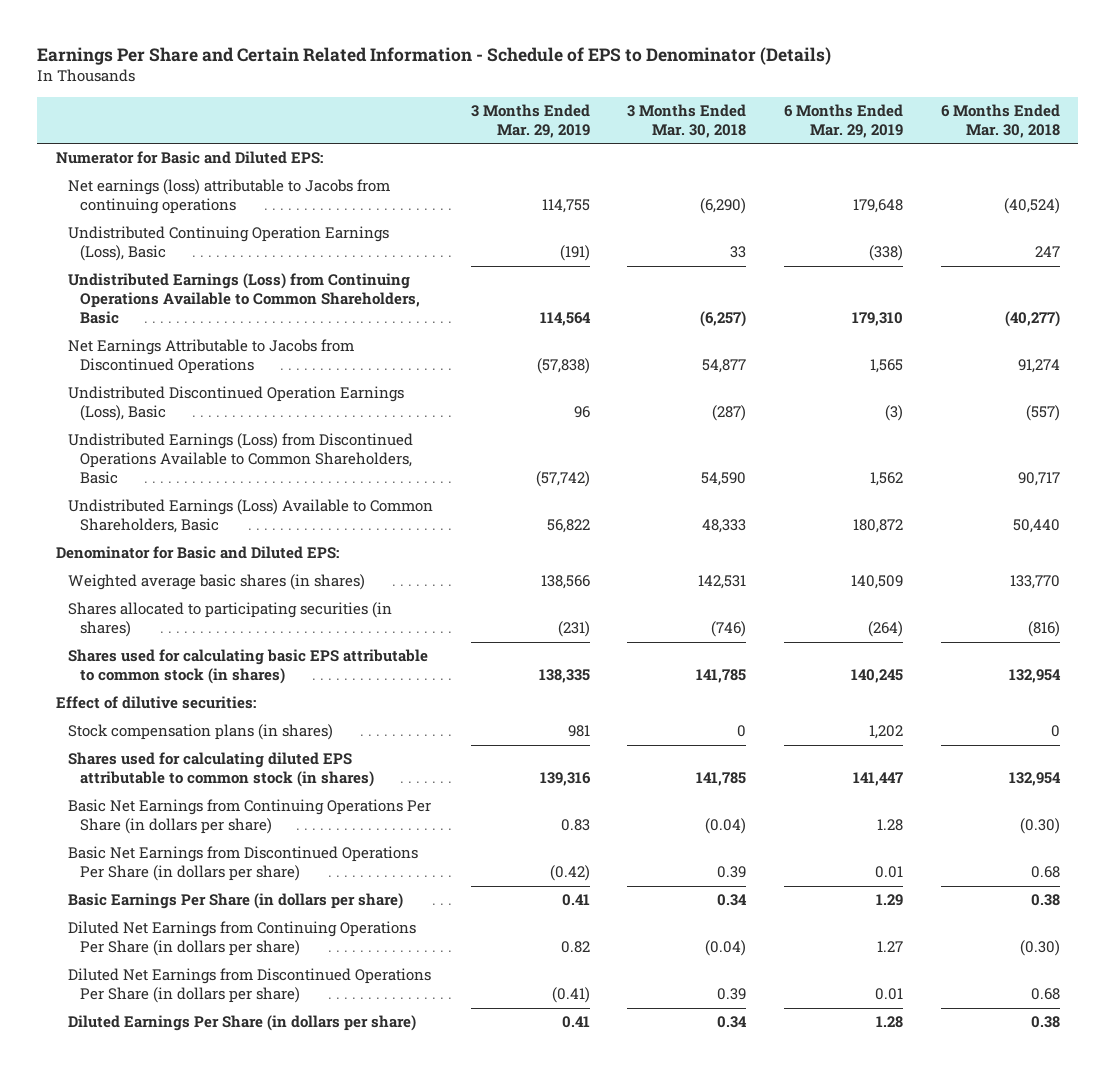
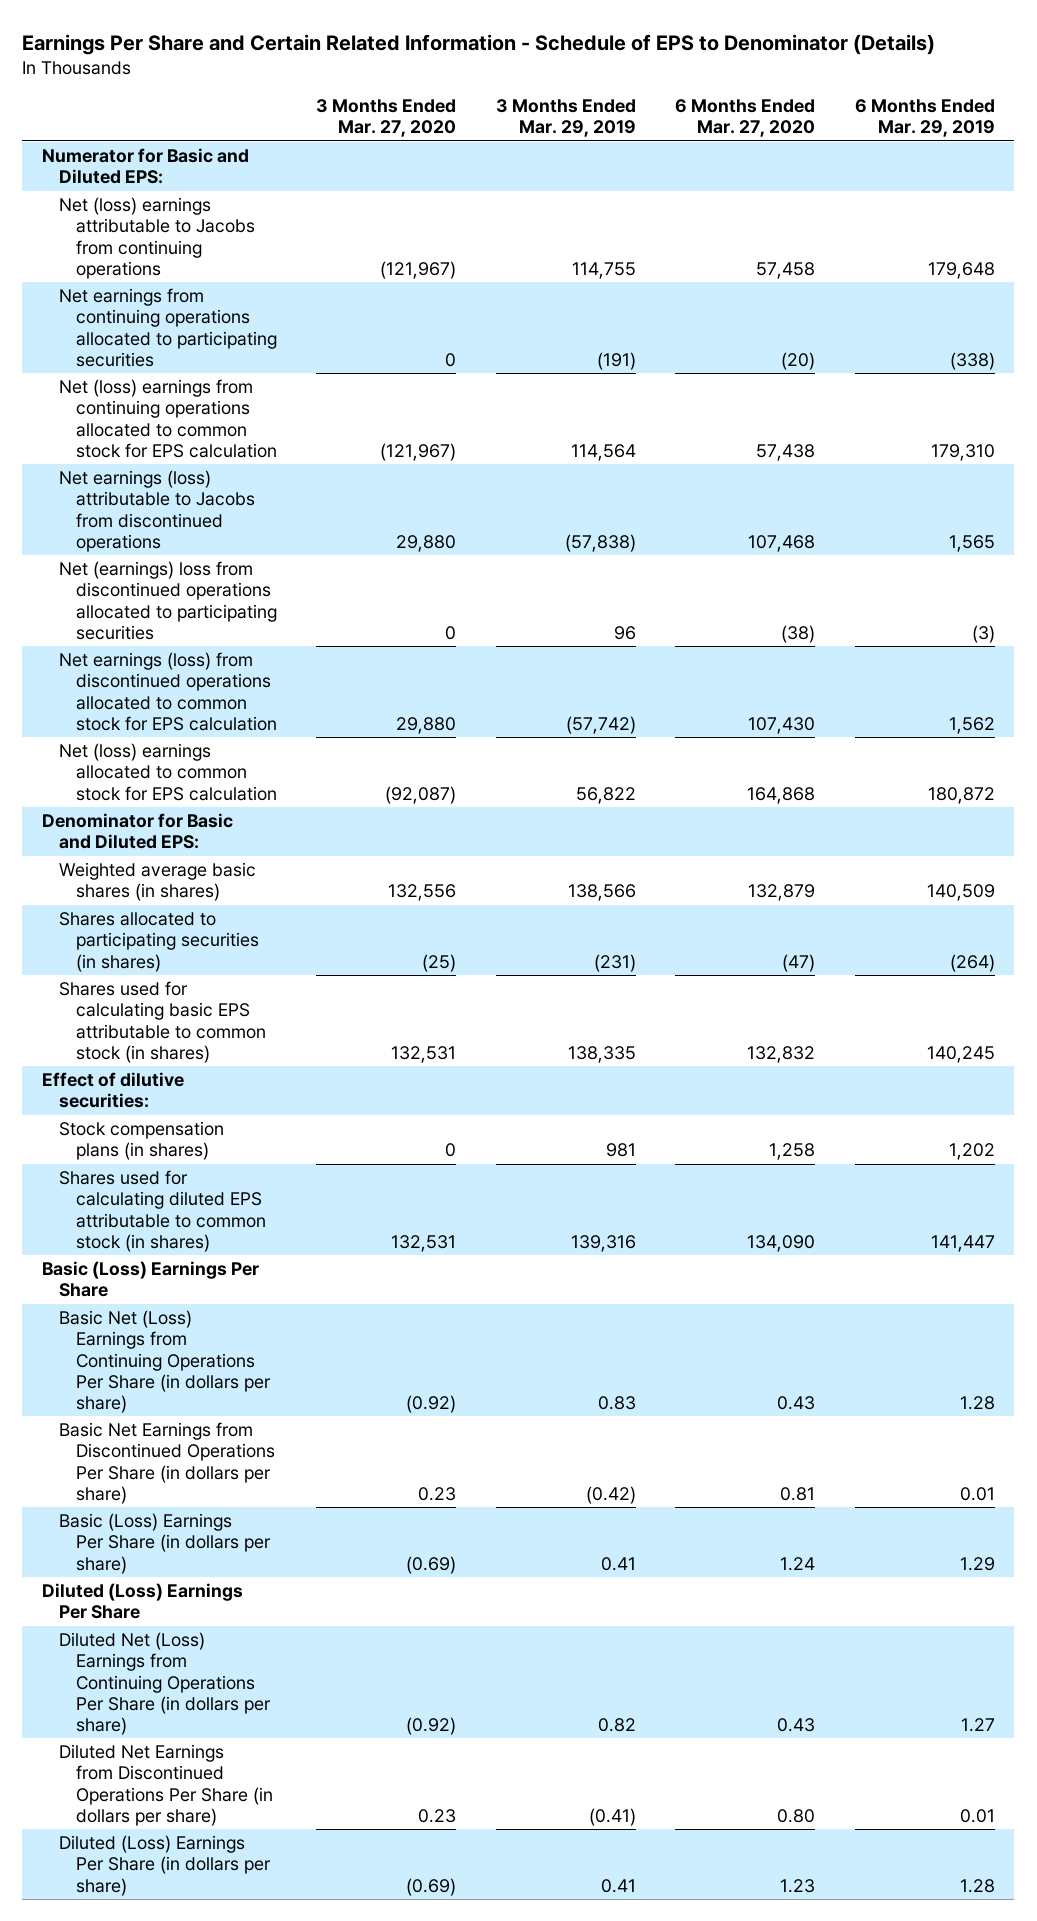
- | 3 Months Ended Mar. 29, 2019 | 3 Months Ended Mar. 30, 2018 | 6 Months Ended Mar. 29, 2019 | 6 Months Ended Mar. 30, 2018
+ | 3 Months Ended Mar. 27, 2020 | 3 Months Ended Mar. 29, 2019 | 6 Months Ended Mar. 27, 2020 | 6 Months Ended Mar. 29, 2019
- Net earnings (loss) attributable to Jacobs from continuing operations | 114,755 | (6,290) | 179,648 | (40,524)
- Undistributed Continuing Operation Earnings (Loss), Basic | (191) | 33 | (338) | 247
- Undistributed Earnings (Loss) from Continuing Operations Available to Common Shareholders, Basic | 114,564 | (6,257) | 179,310 | (40,277)
- Net Earnings Attributable to Jacobs from Discontinued Operations | (57,838) | 54,877 | 1,565 | 91,274
- Undistributed Discontinued Operation Earnings (Loss), Basic | 96 | (287) | (3) | (557)
- Undistributed Earnings (Loss) from Discontinued Operations Available to Common Shareholders, Basic | (57,742) | 54,590 | 1,562 | 90,717
- Undistributed Earnings (Loss) Available to Common Shareholders, Basic | 56,822 | 48,333 | 180,872 | 50,440
+ Net (loss) earnings attributable to Jacobs from continuing operations | (121,967) | 114,755 | 57,458 | 179,648
+ Net earnings from continuing operations allocated to participating securities | 0 | (191) | (20) | (338)
+ Net (loss) earnings from continuing operations allocated to common stock for EPS calculation | (121,967) | 114,564 | 57,438 | 179,310
+ Net earnings (loss) attributable to Jacobs from discontinued operations | 29,880 | (57,838) | 107,468 | 1,565
+ Net (earnings) loss from discontinued operations allocated to participating securities | 0 | 96 | (38) | (3)
+ Net earnings (loss) from discontinued operations allocated to common stock for EPS calculation | 29,880 | (57,742) | 107,430 | 1,562
+ Net (loss) earnings allocated to common stock for EPS calculation | (92,087) | 56,822 | 164,868 | 180,872
- Basic Net Earnings from Continuing Operations Per Share (in dollars per share) | 0.83 | (0.04) | 1.28 | (0.30)
+ Basic (Loss) Earnings Per Share
+ Basic Net (Loss) Earnings from Continuing Operations Per Share (in dollars per share) | (0.92) | 0.83 | 0.43 | 1.28
- Basic Earnings Per Share (in dollars per share) | 0.41 | 0.34 | 1.29 | 0.38
- Diluted Net Earnings from Continuing Operations Per Share (in dollars per share) | 0.82 | (0.04) | 1.27 | (0.30)
+ Basic (Loss) Earnings Per Share (in dollars per share) | (0.69) | 0.41 | 1.24 | 1.29
+ Diluted (Loss) Earnings Per Share
+ Diluted Net (Loss) Earnings from Continuing Operations Per Share (in dollars per share) | (0.92) | 0.82 | 0.43 | 1.27
- Diluted Earnings Per Share (in dollars per share) | 0.41 | 0.34 | 1.28 | 0.38
+ Diluted (Loss) Earnings Per Share (in dollars per share) | (0.69) | 0.41 | 1.23 | 1.28

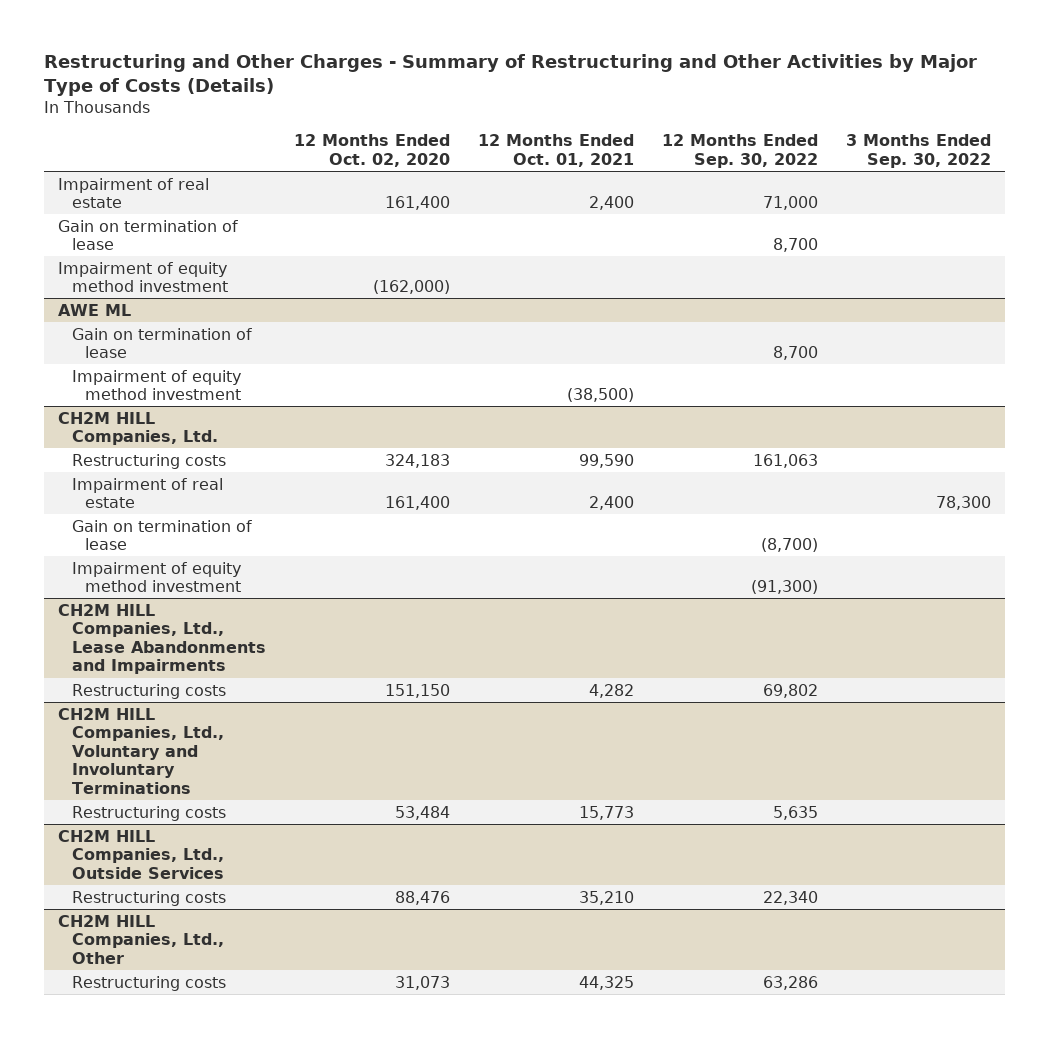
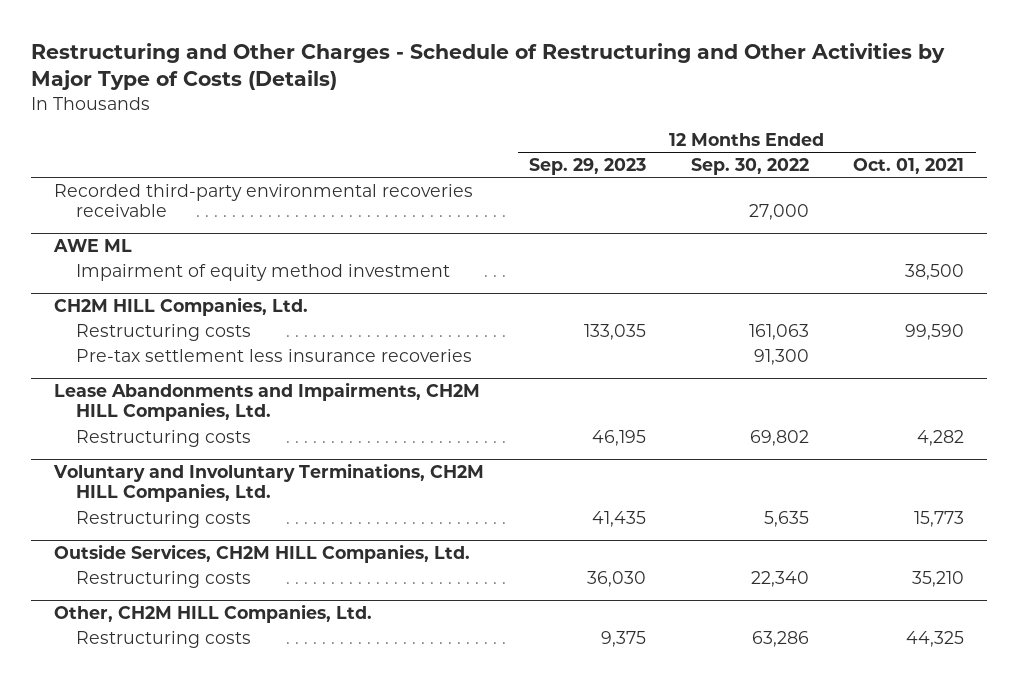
- Restructuring and Other Charges - Summary of Restructuring and Other Activities by Major Type of Costs (Details)
+ Restructuring and Other Charges - Schedule of Restructuring and Other Activities by Major Type of Costs (Details)
- | 12 Months Ended Oct. 02, 2020 | 12 Months Ended Oct. 01, 2021 | 12 Months Ended Sep. 30, 2022 | 3 Months Ended Sep. 30, 2022
+ | 12 Months Ended Sep. 29, 2023 | 12 Months Ended Sep. 30, 2022 | 12 Months Ended Oct. 01, 2021
- Impairment of real estate | 161,400 | 2,400 | 71,000 |
- Gain on termination of lease | | | 8,700 |
- Impairment of equity method investment | (162,000) | | |
+ Recorded third-party environmental recoveries receivable | | 27,000 |
@ AWE ML
- Gain on termination of lease | | | 8,700 |
- Impairment of equity method investment | | (38,500) | |
+ Impairment of equity method investment | | | 38,500
@ CH2M HILL Companies, Ltd.
- Impairment of real estate | 161,400 | 2,400 | | 78,300
- Gain on termination of lease | | | (8,700) |
- Impairment of equity method investment | | | (91,300) |
- CH2M HILL Companies, Ltd., Lease Abandonments and Impairments
@ CH2M HILL Companies, Ltd.
+ Pre-tax settlement less insurance recoveries | | 91,300 |
+ Lease Abandonments and Impairments, CH2M HILL Companies, Ltd.
- CH2M HILL Companies, Ltd., Voluntary and Involuntary Terminations
+ Voluntary and Involuntary Terminations, CH2M HILL Companies, Ltd.
- CH2M HILL Companies, Ltd., Outside Services
+ Outside Services, CH2M HILL Companies, Ltd.
- CH2M HILL Companies, Ltd., Other
+ Other, CH2M HILL Companies, Ltd.

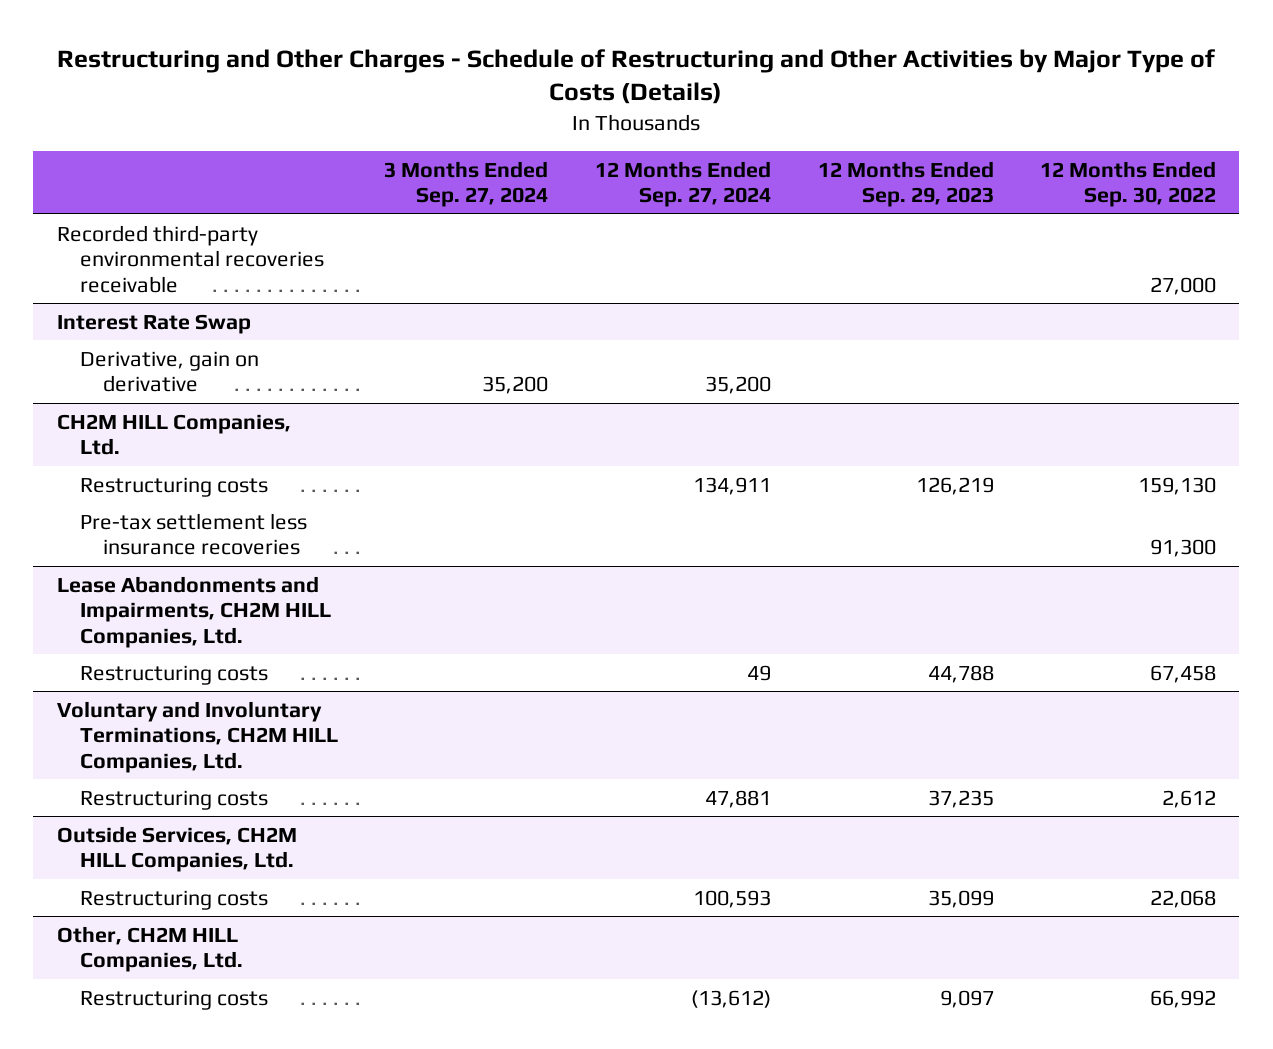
- | 12 Months Ended Sep. 29, 2023 | 12 Months Ended Sep. 30, 2022 | 12 Months Ended Oct. 01, 2021
+ | 3 Months Ended Sep. 27, 2024 | 12 Months Ended Sep. 27, 2024 | 12 Months Ended Sep. 29, 2023 | 12 Months Ended Sep. 30, 2022
- AWE ML
- Impairment of equity method investment | | | 38,500
+ Interest Rate Swap
+ Derivative, gain on derivative | 35,200 | 35,200 | |
@ CH2M HILL Companies, Ltd.
- Restructuring costs | 133,035 | 161,063 | 99,590
+ Restructuring costs | | 134,911 | 126,219 | 159,130
@ Lease Abandonments and Impairments, CH2M HILL Companies, Ltd.
- Restructuring costs | 46,195 | 69,802 | 4,282
+ Restructuring costs | | 49 | 44,788 | 67,458
@ Voluntary and Involuntary Terminations, CH2M HILL Companies, Ltd.
- Restructuring costs | 41,435 | 5,635 | 15,773
+ Restructuring costs | | 47,881 | 37,235 | 2,612
@ Outside Services, CH2M HILL Companies, Ltd.
- Restructuring costs | 36,030 | 22,340 | 35,210
+ Restructuring costs | | 100,593 | 35,099 | 22,068
@ Other, CH2M HILL Companies, Ltd.
- Restructuring costs | 9,375 | 63,286 | 44,325
+ Restructuring costs | | (13,612) | 9,097 | 66,992

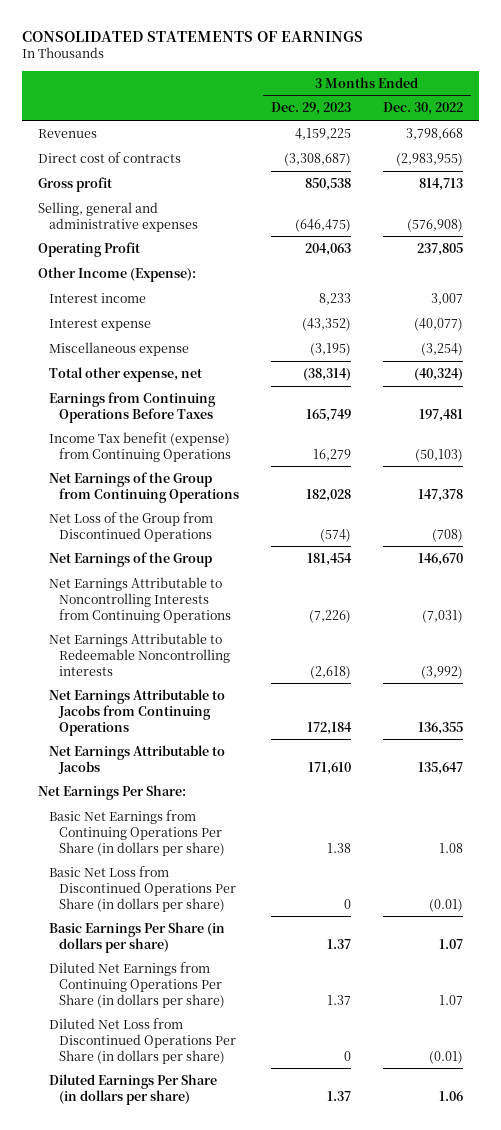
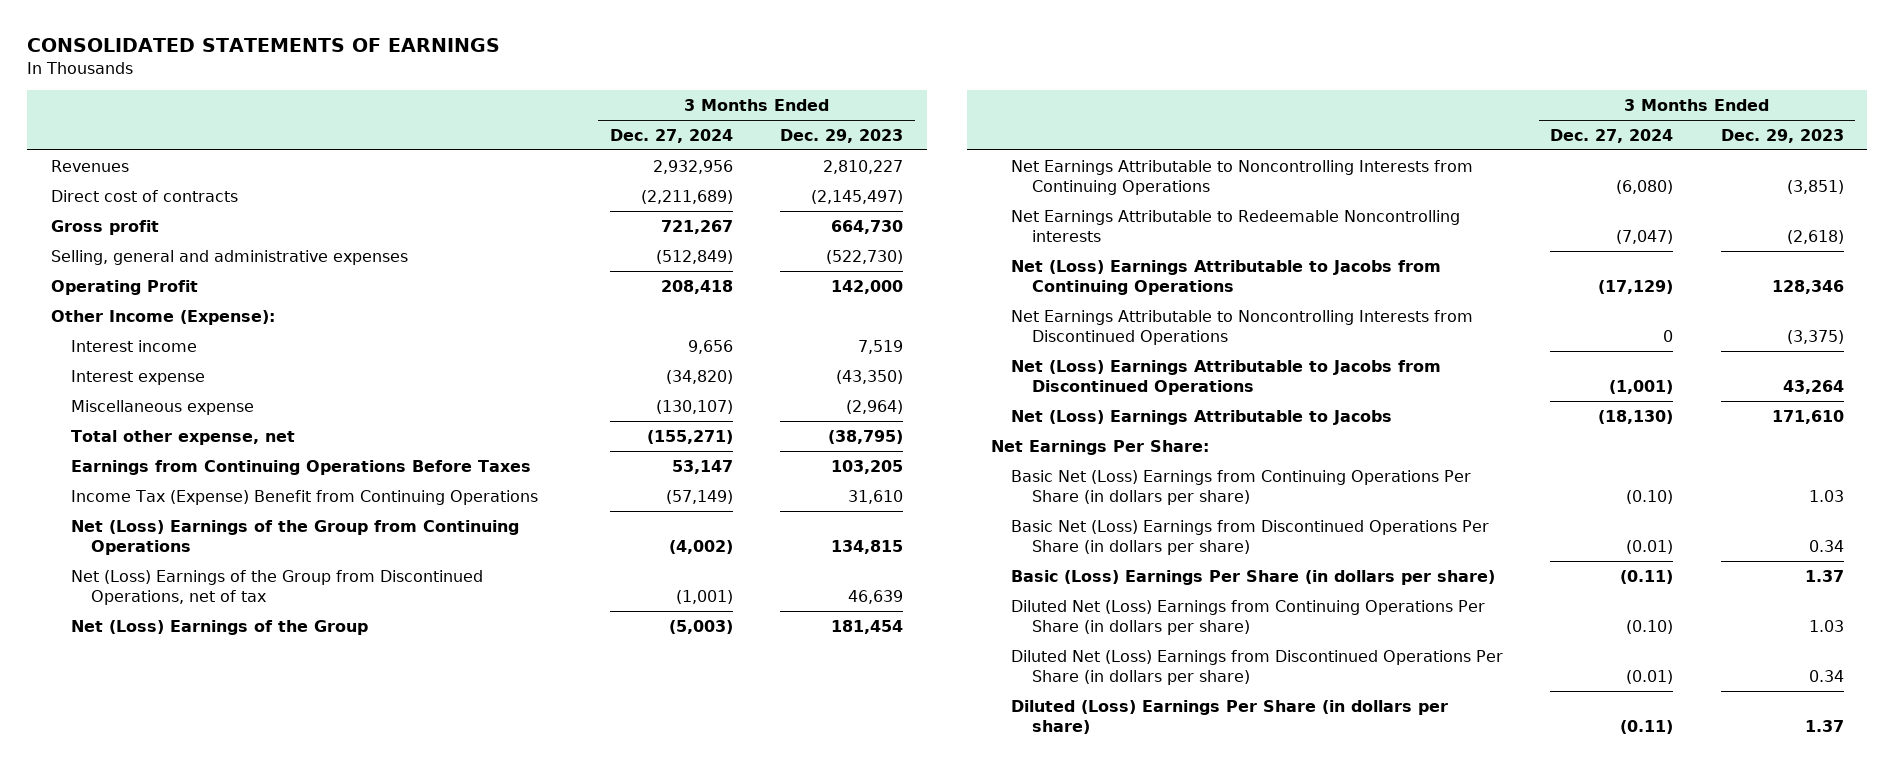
- | 3 Months Ended Dec. 29, 2023 | 3 Months Ended Dec. 30, 2022
+ | 3 Months Ended Dec. 27, 2024 | 3 Months Ended Dec. 29, 2023
- Revenues | 4,159,225 | 3,798,668
- Direct cost of contracts | (3,308,687) | (2,983,955)
- Gross profit | 850,538 | 814,713
- Selling, general and administrative expenses | (646,475) | (576,908)
- Operating Profit | 204,063 | 237,805
+ Revenues | 2,932,956 | 2,810,227
+ Direct cost of contracts | (2,211,689) | (2,145,497)
+ Gross profit | 721,267 | 664,730
+ Selling, general and administrative expenses | (512,849) | (522,730)
+ Operating Profit | 208,418 | 142,000
- Interest income | 8,233 | 3,007
- Interest expense | (43,352) | (40,077)
- Miscellaneous expense | (3,195) | (3,254)
- Total other expense, net | (38,314) | (40,324)
- Earnings from Continuing Operations Before Taxes | 165,749 | 197,481
- Income Tax benefit (expense) from Continuing Operations | 16,279 | (50,103)
- Net Earnings of the Group from Continuing Operations | 182,028 | 147,378
- Net Loss of the Group from Discontinued Operations | (574) | (708)
- Net Earnings of the Group | 181,454 | 146,670
- Net Earnings Attributable to Noncontrolling Interests from Continuing Operations | (7,226) | (7,031)
+ Interest income | 9,656 | 7,519
+ Interest expense | (34,820) | (43,350)
+ Miscellaneous expense | (130,107) | (2,964)
+ Total other expense, net | (155,271) | (38,795)
+ Earnings from Continuing Operations Before Taxes | 53,147 | 103,205
+ Income Tax (Expense) Benefit from Continuing Operations | (57,149) | 31,610
+ Net (Loss) Earnings of the Group from Continuing Operations | (4,002) | 134,815
+ Net (Loss) Earnings of the Group from Discontinued Operations, net of tax | (1,001) | 46,639
+ Net (Loss) Earnings of the Group | (5,003) | 181,454
+ Net Earnings Attributable to Noncontrolling Interests from Continuing Operations | (6,080) | (3,851)
- Net Earnings Attributable to Jacobs from Continuing Operations | 172,184 | 136,355
- Net Earnings Attributable to Jacobs | 171,610 | 135,647
+ Net (Loss) Earnings Attributable to Jacobs from Continuing Operations | (17,129) | 128,346
+ Net Earnings Attributable to Noncontrolling Interests from Discontinued Operations | 0 | (3,375)
+ Net (Loss) Earnings Attributable to Jacobs from Discontinued Operations | (1,001) | 43,264
+ Net (Loss) Earnings Attributable to Jacobs | (18,130) | 171,610
- Basic Net Earnings from Continuing Operations Per Share (in dollars per share) | 1.38 | 1.08
- Basic Net Loss from Discontinued Operations Per Share (in dollars per share) | 0 | (0.01)
- Basic Earnings Per Share (in dollars per share) | 1.37 | 1.07
- Diluted Net Earnings from Continuing Operations Per Share (in dollars per share) | 1.37 | 1.07
- Diluted Net Loss from Discontinued Operations Per Share (in dollars per share) | 0 | (0.01)
- Diluted Earnings Per Share (in dollars per share) | 1.37 | 1.06
+ Basic Net (Loss) Earnings from Continuing Operations Per Share (in dollars per share) | (0.10) | 1.03
+ Basic Net (Loss) Earnings from Discontinued Operations Per Share (in dollars per share) | (0.01) | 0.34
+ Basic (Loss) Earnings Per Share (in dollars per share) | (0.11) | 1.37
+ Diluted Net (Loss) Earnings from Continuing Operations Per Share (in dollars per share) | (0.10) | 1.03
+ Diluted Net (Loss) Earnings from Discontinued Operations Per Share (in dollars per share) | (0.01) | 0.34
+ Diluted (Loss) Earnings Per Share (in dollars per share) | (0.11) | 1.37

